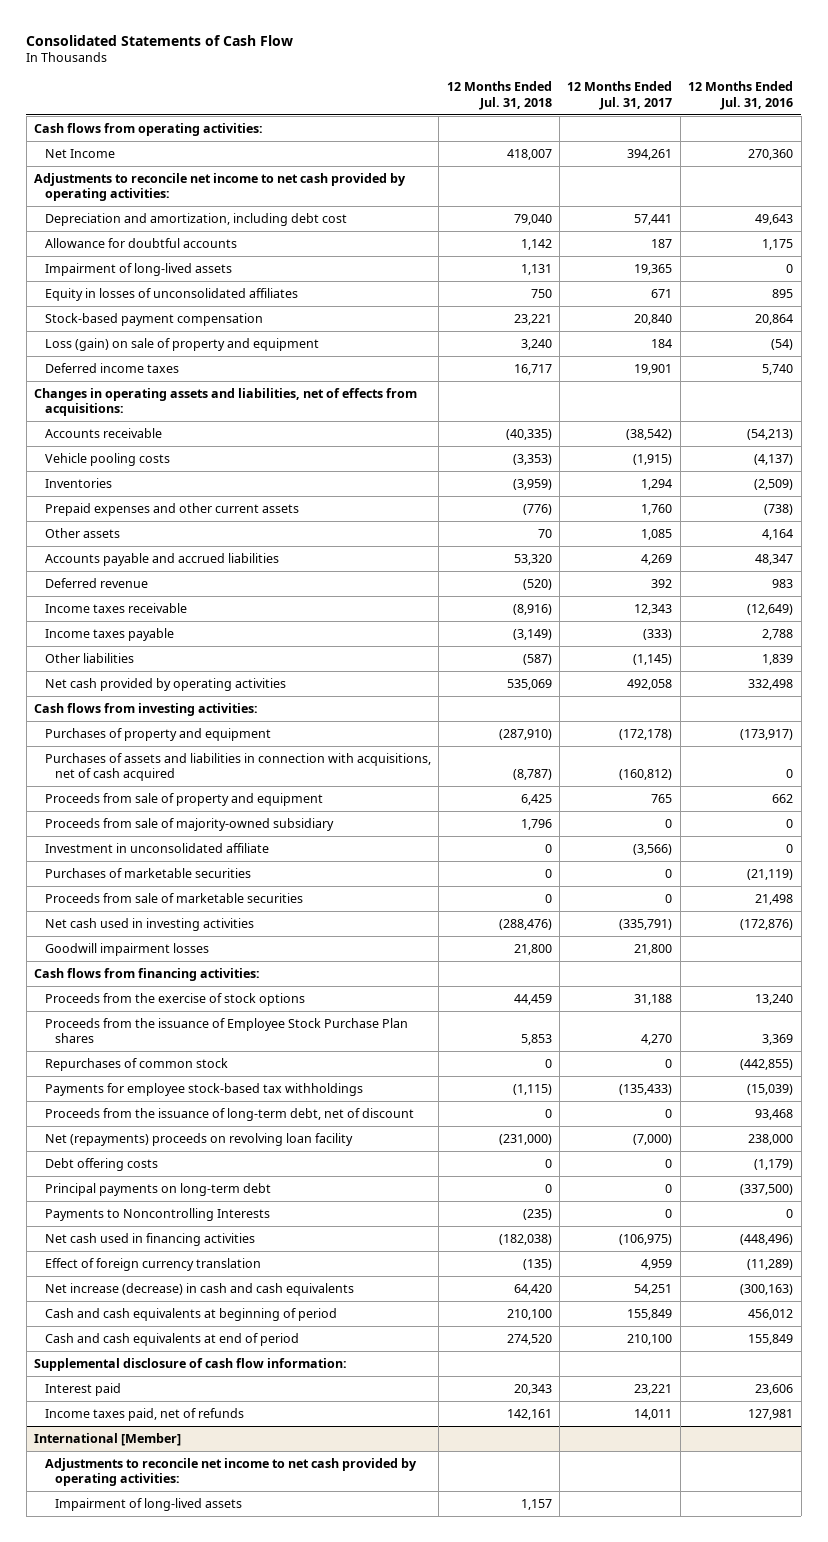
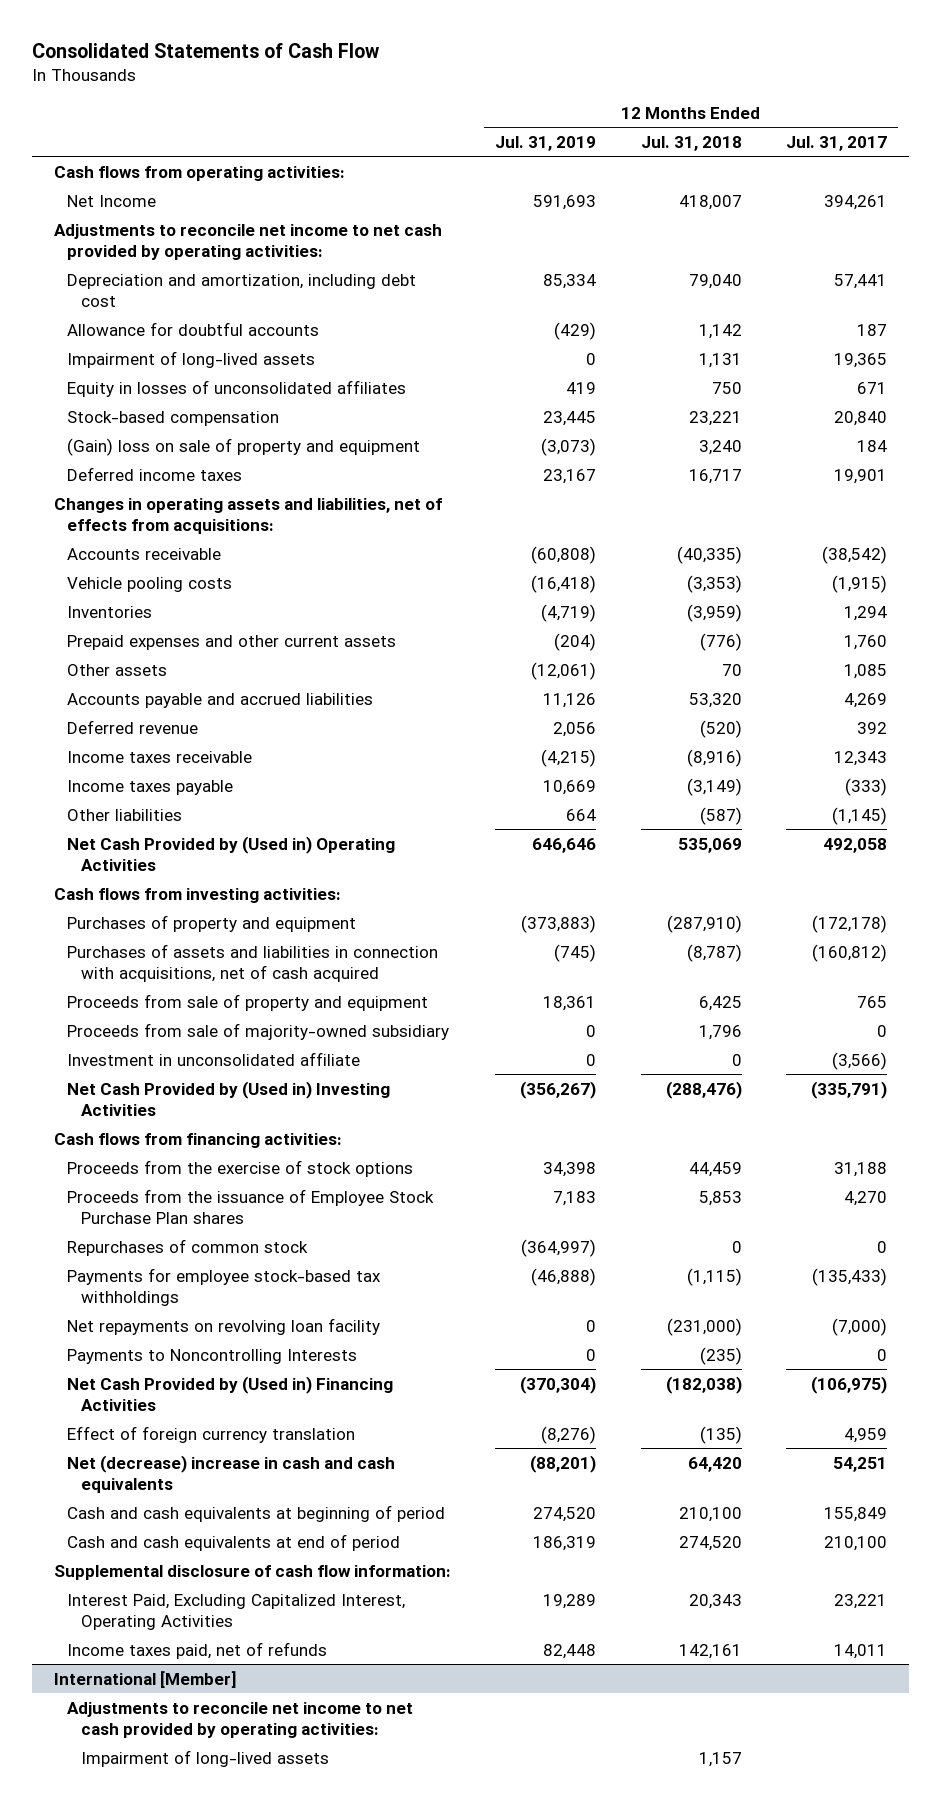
- | 12 Months Ended Jul. 31, 2018 | 12 Months Ended Jul. 31, 2017 | 12 Months Ended Jul. 31, 2016
+ | 12 Months Ended Jul. 31, 2019 | 12 Months Ended Jul. 31, 2018 | 12 Months Ended Jul. 31, 2017
- Stock-based payment compensation | 23,221 | 20,840 | 20,864
- Loss (gain) on sale of property and equipment | 3,240 | 184 | (54)
+ Stock-based compensation | 23,445 | 23,221 | 20,840
+ (Gain) loss on sale of property and equipment | (3,073) | 3,240 | 184
- Net cash provided by operating activities | 535,069 | 492,058 | 332,498
+ Net Cash Provided by (Used in) Operating Activities | 646,646 | 535,069 | 492,058
- Purchases of marketable securities | 0 | 0 | (21,119)
- Proceeds from sale of marketable securities | 0 | 0 | 21,498
- Net cash used in investing activities | (288,476) | (335,791) | (172,876)
- Goodwill impairment losses | 21,800 | 21,800 |
+ Net Cash Provided by (Used in) Investing Activities | (356,267) | (288,476) | (335,791)
- Proceeds from the issuance of long-term debt, net of discount | 0 | 0 | 93,468
- Net (repayments) proceeds on revolving loan facility | (231,000) | (7,000) | 238,000
- Debt offering costs | 0 | 0 | (1,179)
- Principal payments on long-term debt | 0 | 0 | (337,500)
+ Net repayments on revolving loan facility | 0 | (231,000) | (7,000)
- Net cash used in financing activities | (182,038) | (106,975) | (448,496)
+ Net Cash Provided by (Used in) Financing Activities | (370,304) | (182,038) | (106,975)
- Net increase (decrease) in cash and cash equivalents | 64,420 | 54,251 | (300,163)
+ Net (decrease) increase in cash and cash equivalents | (88,201) | 64,420 | 54,251
- Interest paid | 20,343 | 23,221 | 23,606
+ Interest Paid, Excluding Capitalized Interest, Operating Activities | 19,289 | 20,343 | 23,221

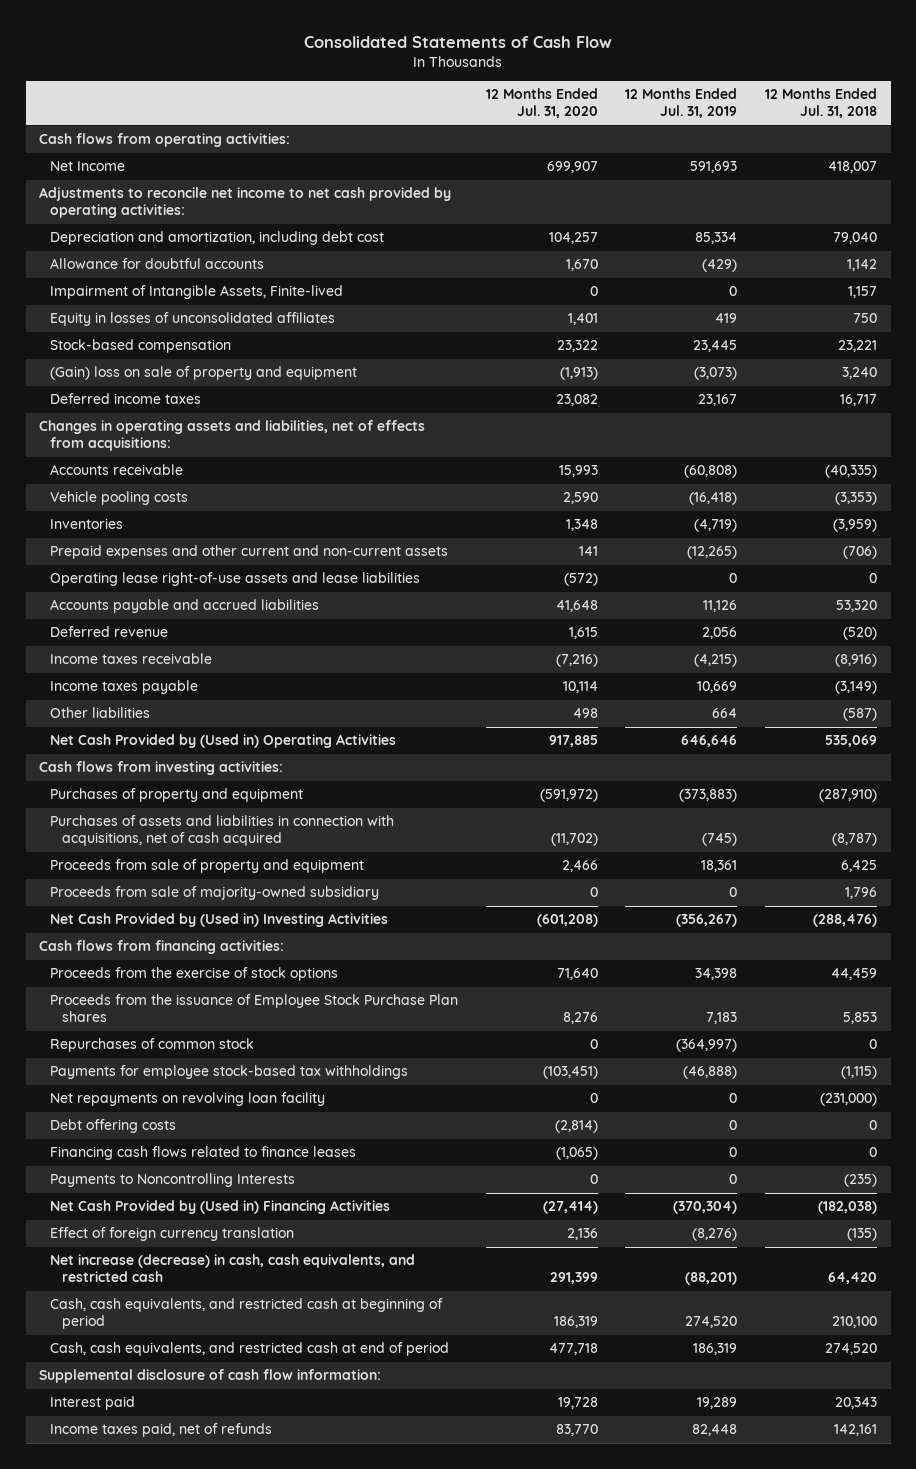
- | 12 Months Ended Jul. 31, 2019 | 12 Months Ended Jul. 31, 2018 | 12 Months Ended Jul. 31, 2017
+ | 12 Months Ended Jul. 31, 2020 | 12 Months Ended Jul. 31, 2019 | 12 Months Ended Jul. 31, 2018
- Impairment of long-lived assets | 0 | 1,131 | 19,365
+ Impairment of Intangible Assets, Finite-lived | 0 | 0 | 1,157
- Prepaid expenses and other current assets | (204) | (776) | 1,760
- Other assets | (12,061) | 70 | 1,085
+ Prepaid expenses and other current and non-current assets | 141 | (12,265) | (706)
+ Operating lease right-of-use assets and lease liabilities | (572) | 0 | 0
- Investment in unconsolidated affiliate | 0 | 0 | (3,566)
+ Debt offering costs | (2,814) | 0 | 0
+ Financing cash flows related to finance leases | (1,065) | 0 | 0
- Net (decrease) increase in cash and cash equivalents | (88,201) | 64,420 | 54,251
- Cash and cash equivalents at beginning of period | 274,520 | 210,100 | 155,849
- Cash and cash equivalents at end of period | 186,319 | 274,520 | 210,100
+ Net increase (decrease) in cash, cash equivalents, and restricted cash | 291,399 | (88,201) | 64,420
+ Cash, cash equivalents, and restricted cash at beginning of period | 186,319 | 274,520 | 210,100
+ Cash, cash equivalents, and restricted cash at end of period | 477,718 | 186,319 | 274,520
- Interest Paid, Excluding Capitalized Interest, Operating Activities | 19,289 | 20,343 | 23,221
+ Interest paid | 19,728 | 19,289 | 20,343
- International [Member]
- Adjustments to reconcile net income to net cash provided by operating activities:
- Impairment of long-lived assets | | 1,157 |

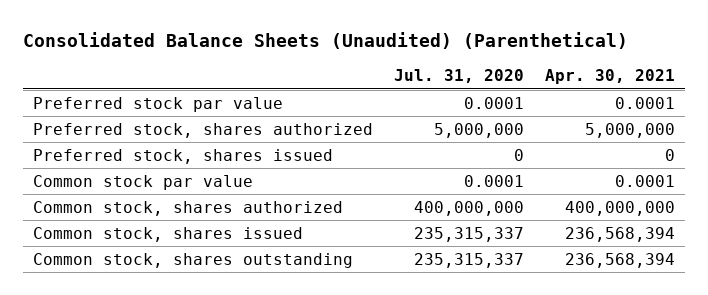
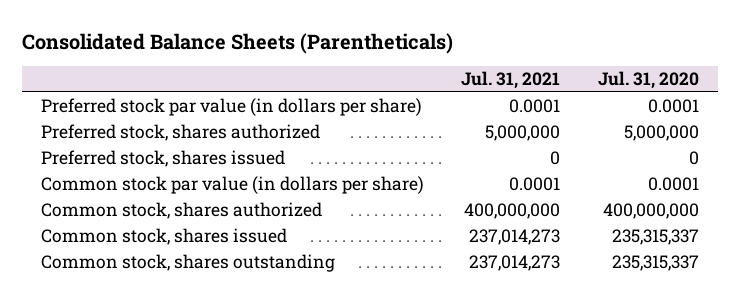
- Consolidated Balance Sheets (Unaudited) (Parenthetical)
+ Consolidated Balance Sheets (Parentheticals)
- | Jul. 31, 2020 | Apr. 30, 2021
+ | Jul. 31, 2021 | Jul. 31, 2020
- Preferred stock par value | 0.0001 | 0.0001
+ Preferred stock par value (in dollars per share) | 0.0001 | 0.0001
- Common stock par value | 0.0001 | 0.0001
+ Common stock par value (in dollars per share) | 0.0001 | 0.0001

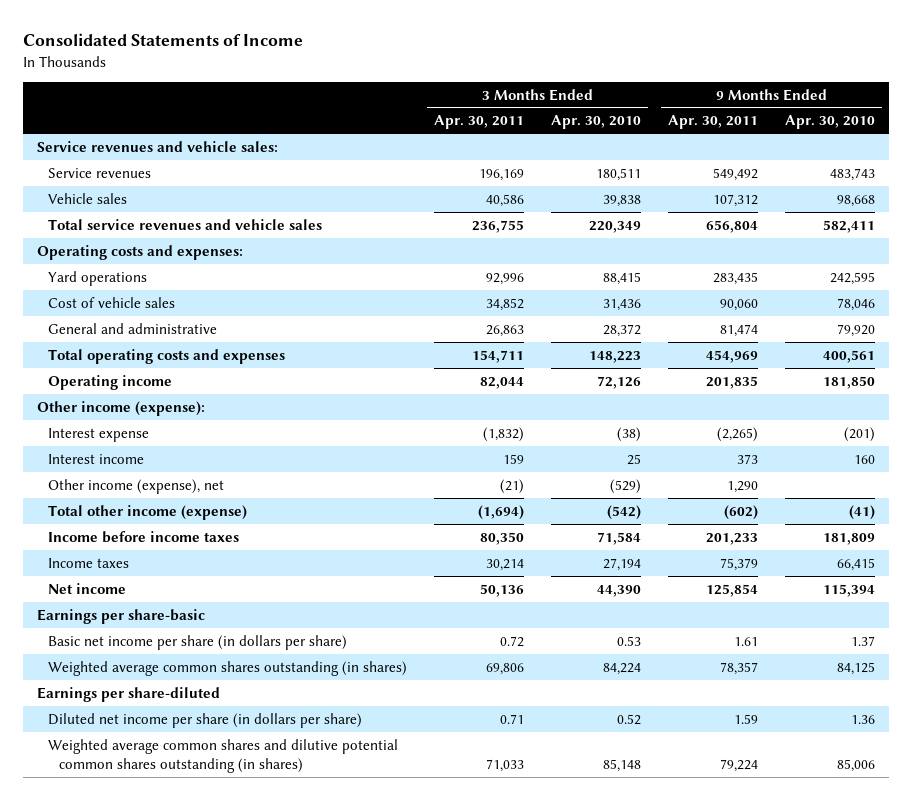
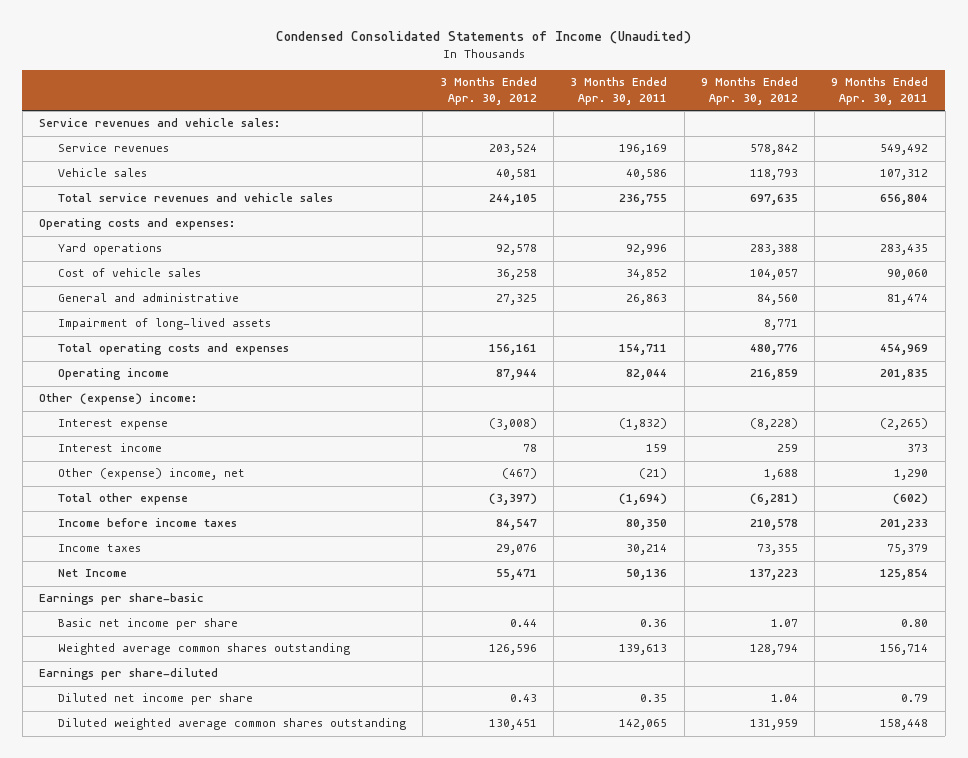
- Consolidated Statements of Income
+ Condensed Consolidated Statements of Income (Unaudited)
- | 3 Months Ended Apr. 30, 2011 | 3 Months Ended Apr. 30, 2010 | 9 Months Ended Apr. 30, 2011 | 9 Months Ended Apr. 30, 2010
+ | 3 Months Ended Apr. 30, 2012 | 3 Months Ended Apr. 30, 2011 | 9 Months Ended Apr. 30, 2012 | 9 Months Ended Apr. 30, 2011
+ Impairment of long-lived assets | | | 8,771 |
- Other income (expense):
+ Other (expense) income:
- Other income (expense), net | (21) | (529) | 1,290 |
- Total other income (expense) | (1,694) | (542) | (602) | (41)
+ Other (expense) income, net | (467) | (21) | 1,688 | 1,290
+ Total other expense | (3,397) | (1,694) | (6,281) | (602)
- Net income | 50,136 | 44,390 | 125,854 | 115,394
+ Net Income | 55,471 | 50,136 | 137,223 | 125,854
- Basic net income per share (in dollars per share) | 0.72 | 0.53 | 1.61 | 1.37
- Weighted average common shares outstanding (in shares) | 69,806 | 84,224 | 78,357 | 84,125
+ Basic net income per share | 0.44 | 0.36 | 1.07 | 0.80
+ Weighted average common shares outstanding | 126,596 | 139,613 | 128,794 | 156,714
- Diluted net income per share (in dollars per share) | 0.71 | 0.52 | 1.59 | 1.36
- Weighted average common shares and dilutive potential common shares outstanding (in shares) | 71,033 | 85,148 | 79,224 | 85,006
+ Diluted net income per share | 0.43 | 0.35 | 1.04 | 0.79
+ Diluted weighted average common shares outstanding | 130,451 | 142,065 | 131,959 | 158,448

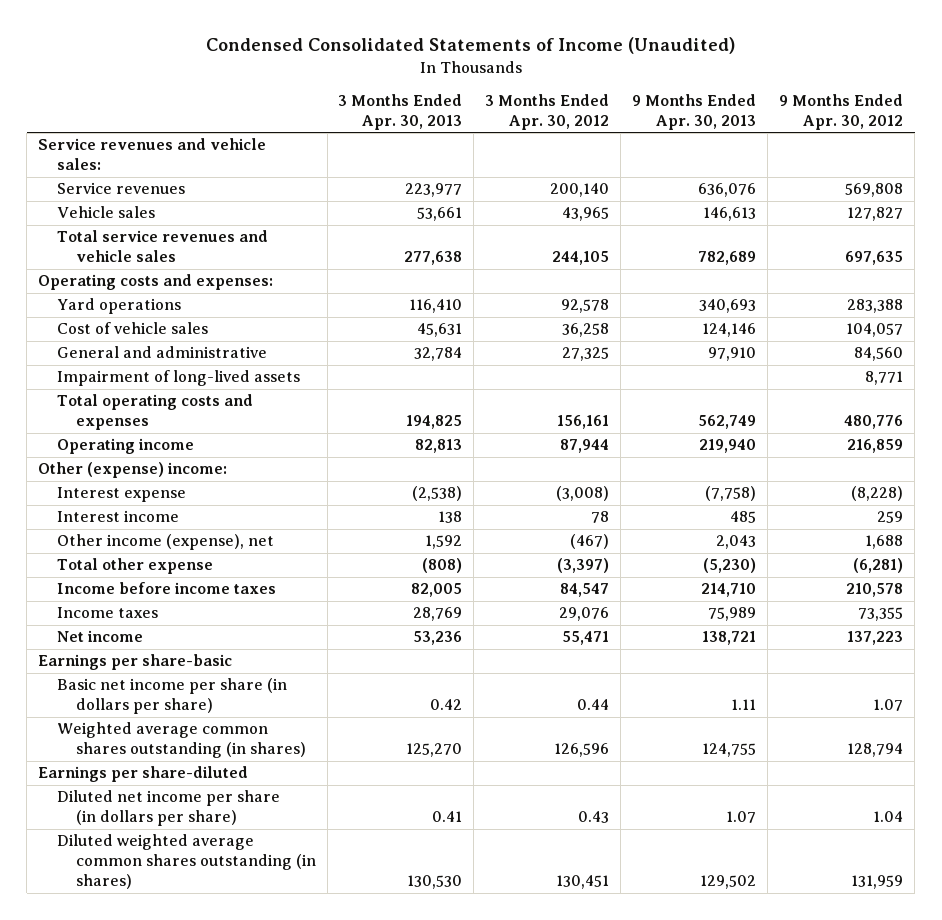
- | 3 Months Ended Apr. 30, 2012 | 3 Months Ended Apr. 30, 2011 | 9 Months Ended Apr. 30, 2012 | 9 Months Ended Apr. 30, 2011
+ | 3 Months Ended Apr. 30, 2013 | 3 Months Ended Apr. 30, 2012 | 9 Months Ended Apr. 30, 2013 | 9 Months Ended Apr. 30, 2012
- Service revenues | 203,524 | 196,169 | 578,842 | 549,492
- Vehicle sales | 40,581 | 40,586 | 118,793 | 107,312
+ Service revenues | 223,977 | 200,140 | 636,076 | 569,808
+ Vehicle sales | 53,661 | 43,965 | 146,613 | 127,827
- Other (expense) income, net | (467) | (21) | 1,688 | 1,290
+ Other income (expense), net | 1,592 | (467) | 2,043 | 1,688
- Net Income | 55,471 | 50,136 | 137,223 | 125,854
+ Net income | 53,236 | 55,471 | 138,721 | 137,223
- Basic net income per share | 0.44 | 0.36 | 1.07 | 0.80
- Weighted average common shares outstanding | 126,596 | 139,613 | 128,794 | 156,714
+ Basic net income per share (in dollars per share) | 0.42 | 0.44 | 1.11 | 1.07
+ Weighted average common shares outstanding (in shares) | 125,270 | 126,596 | 124,755 | 128,794
- Diluted net income per share | 0.43 | 0.35 | 1.04 | 0.79
- Diluted weighted average common shares outstanding | 130,451 | 142,065 | 131,959 | 158,448
+ Diluted net income per share (in dollars per share) | 0.41 | 0.43 | 1.07 | 1.04
+ Diluted weighted average common shares outstanding (in shares) | 130,530 | 130,451 | 129,502 | 131,959

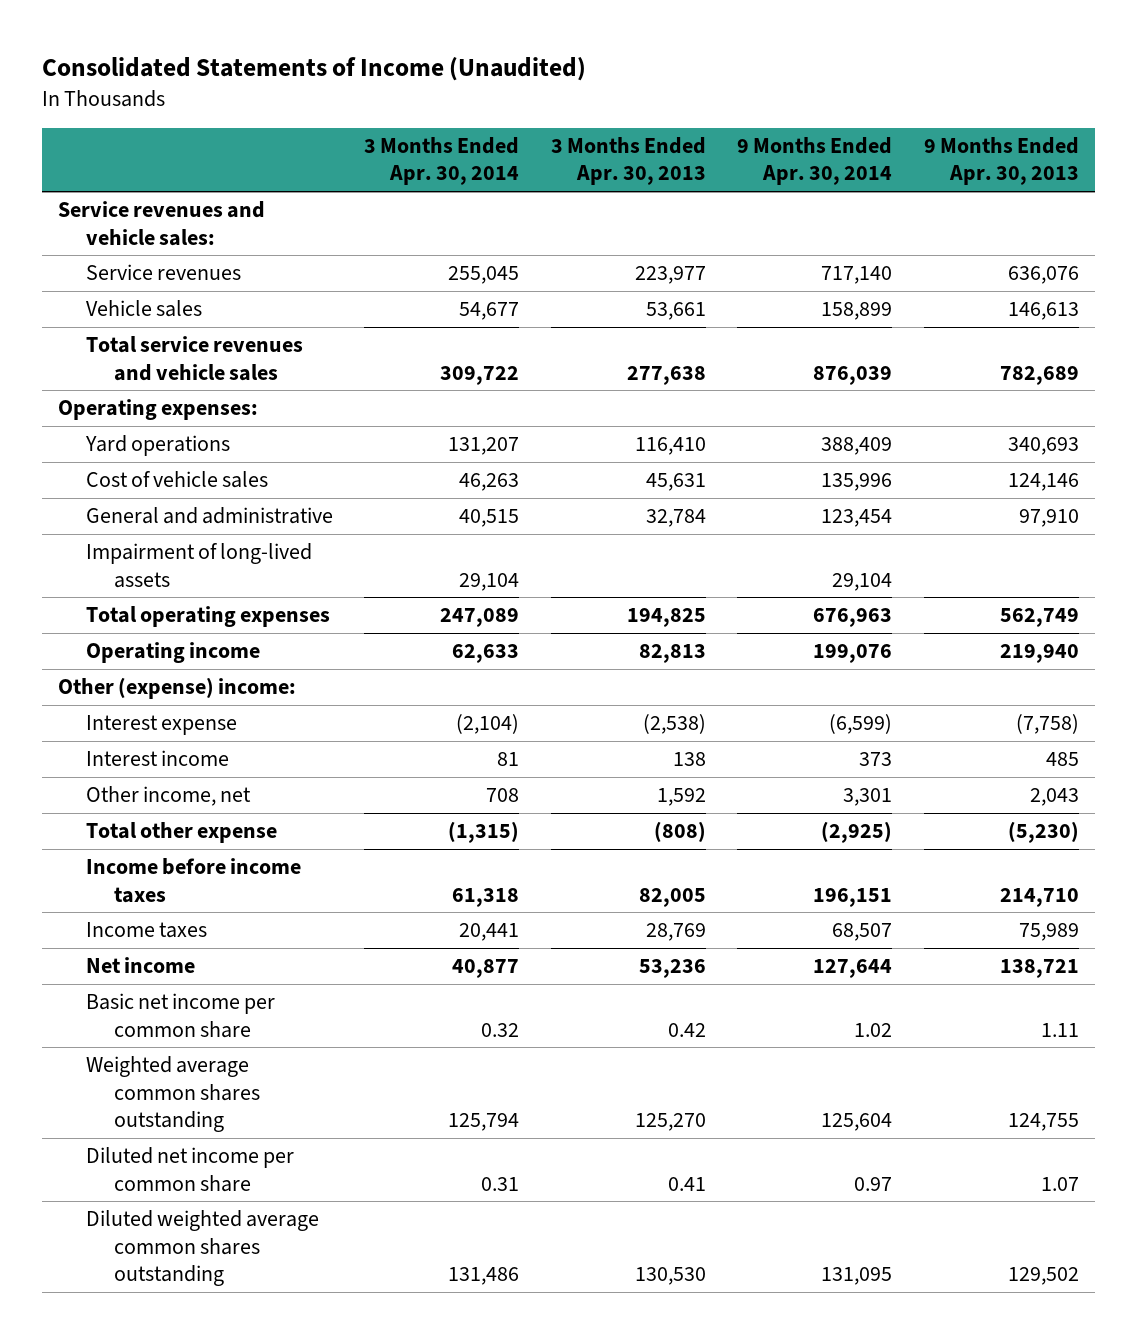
- Condensed Consolidated Statements of Income (Unaudited)
+ Consolidated Statements of Income (Unaudited)
- | 3 Months Ended Apr. 30, 2013 | 3 Months Ended Apr. 30, 2012 | 9 Months Ended Apr. 30, 2013 | 9 Months Ended Apr. 30, 2012
+ | 3 Months Ended Apr. 30, 2014 | 3 Months Ended Apr. 30, 2013 | 9 Months Ended Apr. 30, 2014 | 9 Months Ended Apr. 30, 2013
- Operating costs and expenses:
+ Operating expenses:
- Total operating costs and expenses | 194,825 | 156,161 | 562,749 | 480,776
+ Total operating expenses | 247,089 | 194,825 | 676,963 | 562,749
- Other income (expense), net | 1,592 | (467) | 2,043 | 1,688
+ Other income, net | 708 | 1,592 | 3,301 | 2,043
- Earnings per share-basic
- Basic net income per share (in dollars per share) | 0.42 | 0.44 | 1.11 | 1.07
- Weighted average common shares outstanding (in shares) | 125,270 | 126,596 | 124,755 | 128,794
- Earnings per share-diluted
- Diluted net income per share (in dollars per share) | 0.41 | 0.43 | 1.07 | 1.04
- Diluted weighted average common shares outstanding (in shares) | 130,530 | 130,451 | 129,502 | 131,959
+ Basic net income per common share | 0.32 | 0.42 | 1.02 | 1.11
+ Weighted average common shares outstanding | 125,794 | 125,270 | 125,604 | 124,755
+ Diluted net income per common share | 0.31 | 0.41 | 0.97 | 1.07
+ Diluted weighted average common shares outstanding | 131,486 | 130,530 | 131,095 | 129,502

